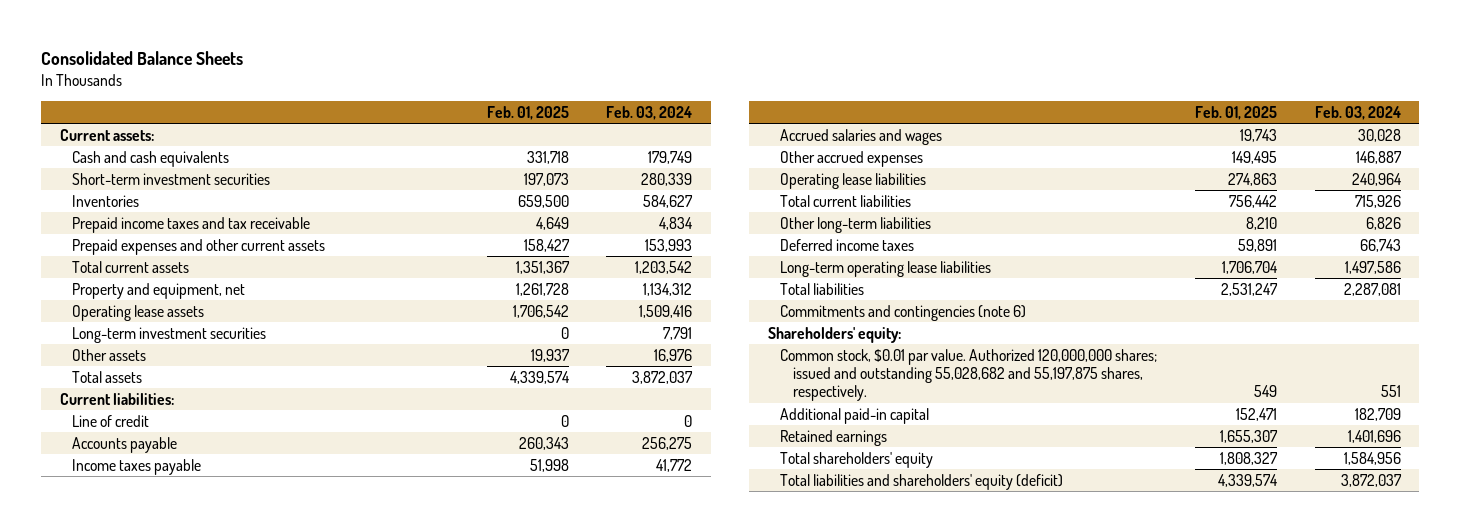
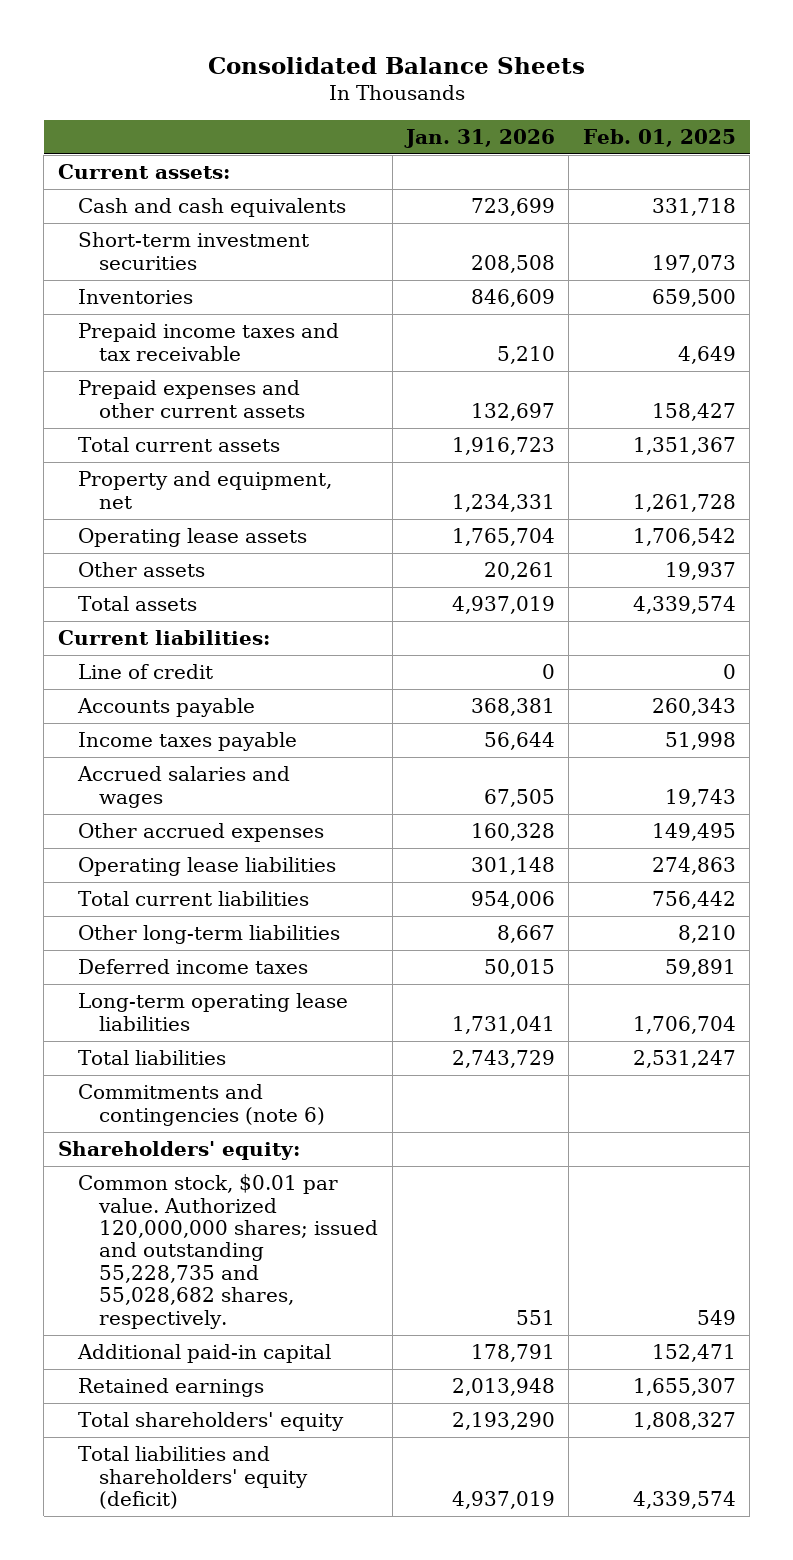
- | Feb. 01, 2025 | Feb. 03, 2024
+ | Jan. 31, 2026 | Feb. 01, 2025
- Long-term investment securities | 0 | 7,791
- Common stock, $0.01 par value. Authorized 120,000,000 shares; issued and outstanding 55,028,682 and 55,197,875 shares, respectively. | 549 | 551
+ Common stock, $0.01 par value. Authorized 120,000,000 shares; issued and outstanding 55,228,735 and 55,028,682 shares, respectively. | 551 | 549

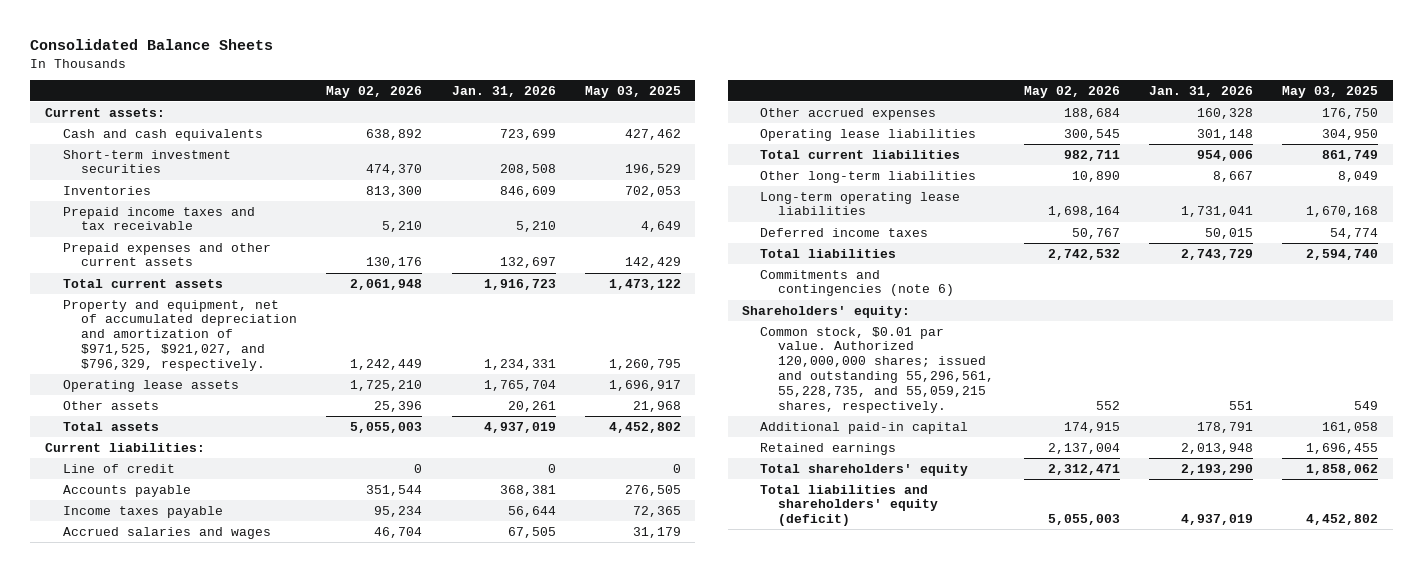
- | Jan. 31, 2026 | Feb. 01, 2025
+ | May 02, 2026 | Jan. 31, 2026 | May 03, 2025
- Property and equipment, net | 1,234,331 | 1,261,728
+ Property and equipment, net of accumulated depreciation and amortization of $971,525, $921,027, and $796,329, respectively. | 1,242,449 | 1,234,331 | 1,260,795
moved down: Deferred income taxes | 50,767 | 50,015 | 54,774
- Common stock, $0.01 par value. Authorized 120,000,000 shares; issued and outstanding 55,228,735 and 55,028,682 shares, respectively. | 551 | 549
+ Common stock, $0.01 par value. Authorized 120,000,000 shares; issued and outstanding 55,296,561, 55,228,735, and 55,059,215 shares, respectively. | 552 | 551 | 549

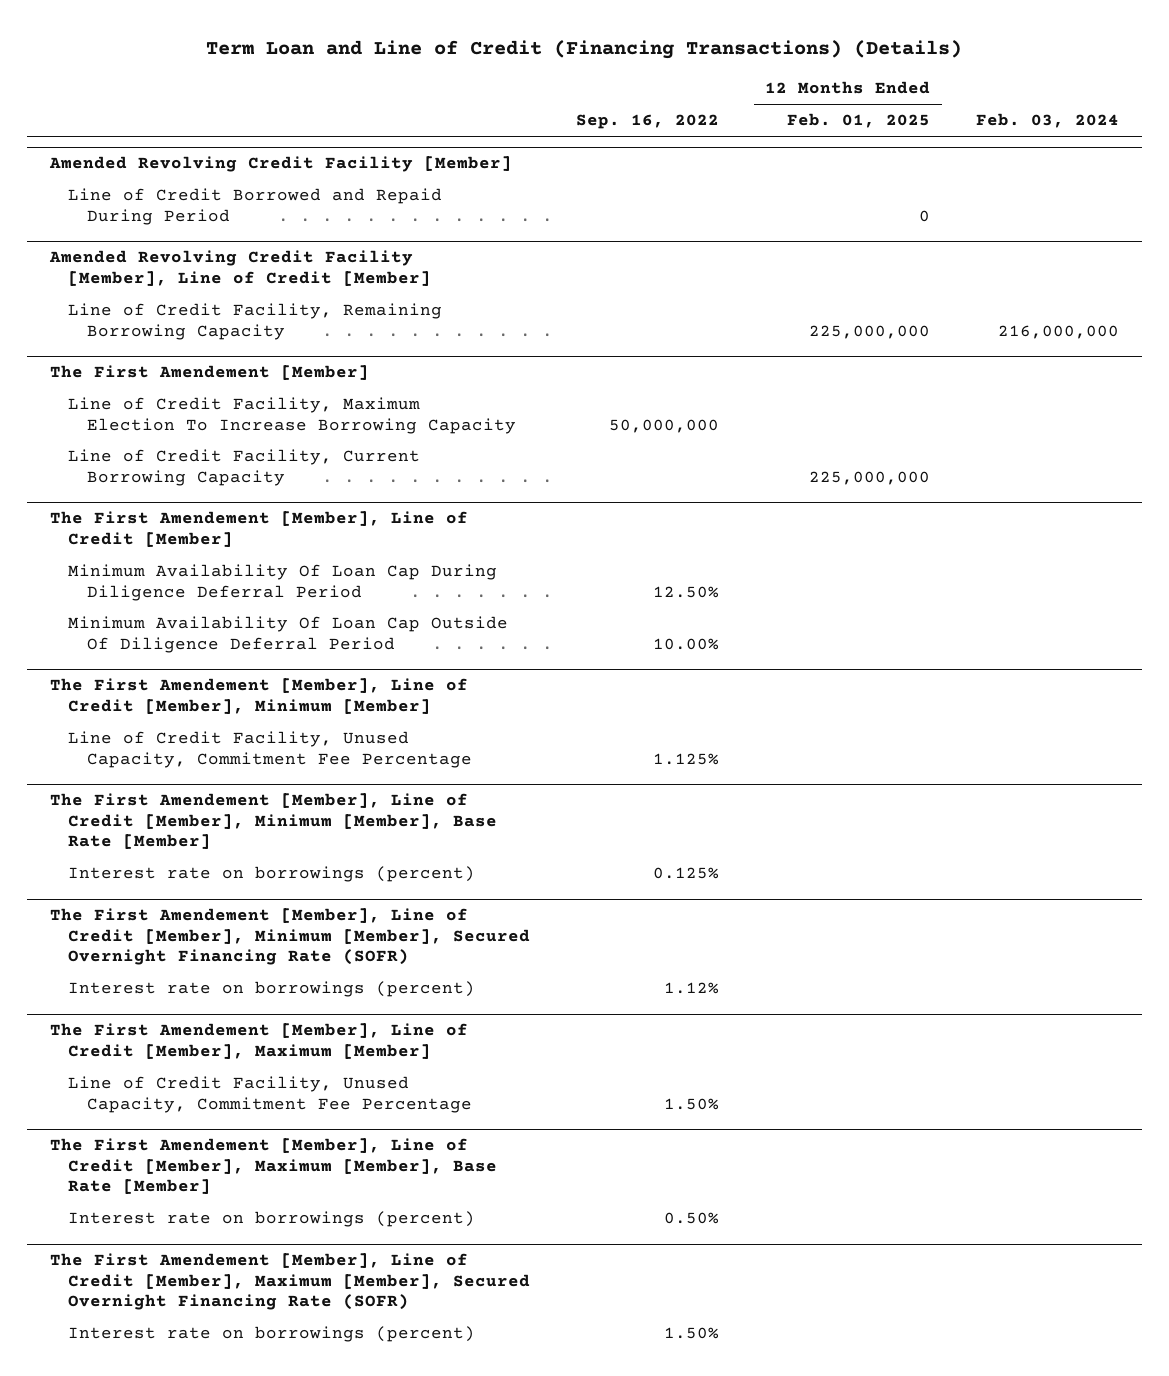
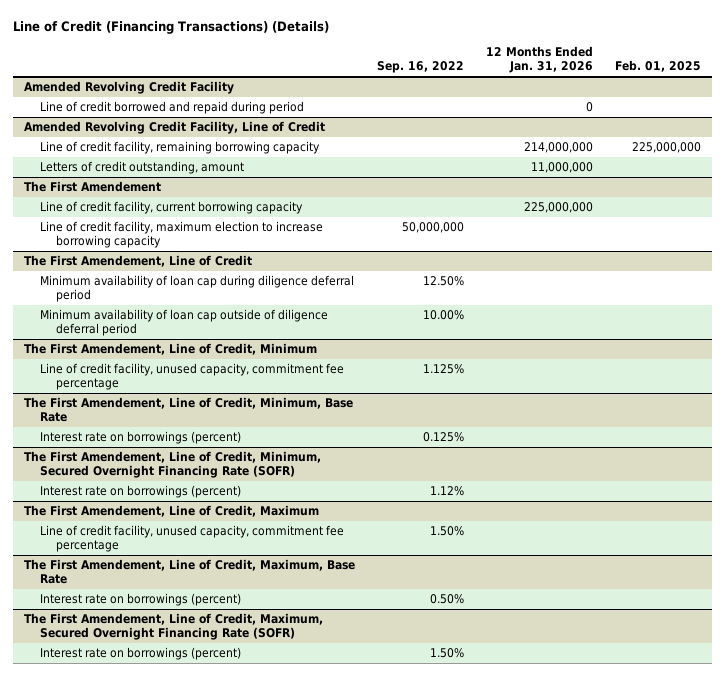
- Term Loan and Line of Credit (Financing Transactions) (Details)
+ Line of Credit (Financing Transactions) (Details)
- | Sep. 16, 2022 | 12 Months Ended Feb. 01, 2025 | Feb. 03, 2024
+ | Sep. 16, 2022 | 12 Months Ended Jan. 31, 2026 | Feb. 01, 2025
- Amended Revolving Credit Facility [Member]
- Line of Credit Borrowed and Repaid During Period | | 0 |
- Amended Revolving Credit Facility [Member], Line of Credit [Member]
- Line of Credit Facility, Remaining Borrowing Capacity | | 225,000,000 | 216,000,000
- The First Amendement [Member]
- Line of Credit Facility, Maximum Election To Increase Borrowing Capacity | 50,000,000 | |
- Line of Credit Facility, Current Borrowing Capacity | | 225,000,000 |
- The First Amendement [Member], Line of Credit [Member]
- Minimum Availability Of Loan Cap During Diligence Deferral Period | 12.50% | |
- Minimum Availability Of Loan Cap Outside Of Diligence Deferral Period | 10.00% | |
- The First Amendement [Member], Line of Credit [Member], Minimum [Member]
- Line of Credit Facility, Unused Capacity, Commitment Fee Percentage | 1.125% | |
- The First Amendement [Member], Line of Credit [Member], Minimum [Member], Base Rate [Member]
+ Amended Revolving Credit Facility
+ Line of credit borrowed and repaid during period | | 0 |
+ Amended Revolving Credit Facility, Line of Credit
+ Line of credit facility, remaining borrowing capacity | | 214,000,000 | 225,000,000
+ Letters of credit outstanding, amount | | 11,000,000 |
+ The First Amendement
+ Line of credit facility, current borrowing capacity | | 225,000,000 |
+ Line of credit facility, maximum election to increase borrowing capacity | 50,000,000 | |
+ The First Amendement, Line of Credit
+ Minimum availability of loan cap during diligence deferral period | 12.50% | |
+ Minimum availability of loan cap outside of diligence deferral period | 10.00% | |
+ The First Amendement, Line of Credit, Minimum
+ Line of credit facility, unused capacity, commitment fee percentage | 1.125% | |
+ The First Amendement, Line of Credit, Minimum, Base Rate
- The First Amendement [Member], Line of Credit [Member], Minimum [Member], Secured Overnight Financing Rate (SOFR)
+ The First Amendement, Line of Credit, Minimum, Secured Overnight Financing Rate (SOFR)
- The First Amendement [Member], Line of Credit [Member], Maximum [Member]
- Line of Credit Facility, Unused Capacity, Commitment Fee Percentage | 1.50% | |
- The First Amendement [Member], Line of Credit [Member], Maximum [Member], Base Rate [Member]
+ The First Amendement, Line of Credit, Maximum
+ Line of credit facility, unused capacity, commitment fee percentage | 1.50% | |
+ The First Amendement, Line of Credit, Maximum, Base Rate
- The First Amendement [Member], Line of Credit [Member], Maximum [Member], Secured Overnight Financing Rate (SOFR)
+ The First Amendement, Line of Credit, Maximum, Secured Overnight Financing Rate (SOFR)

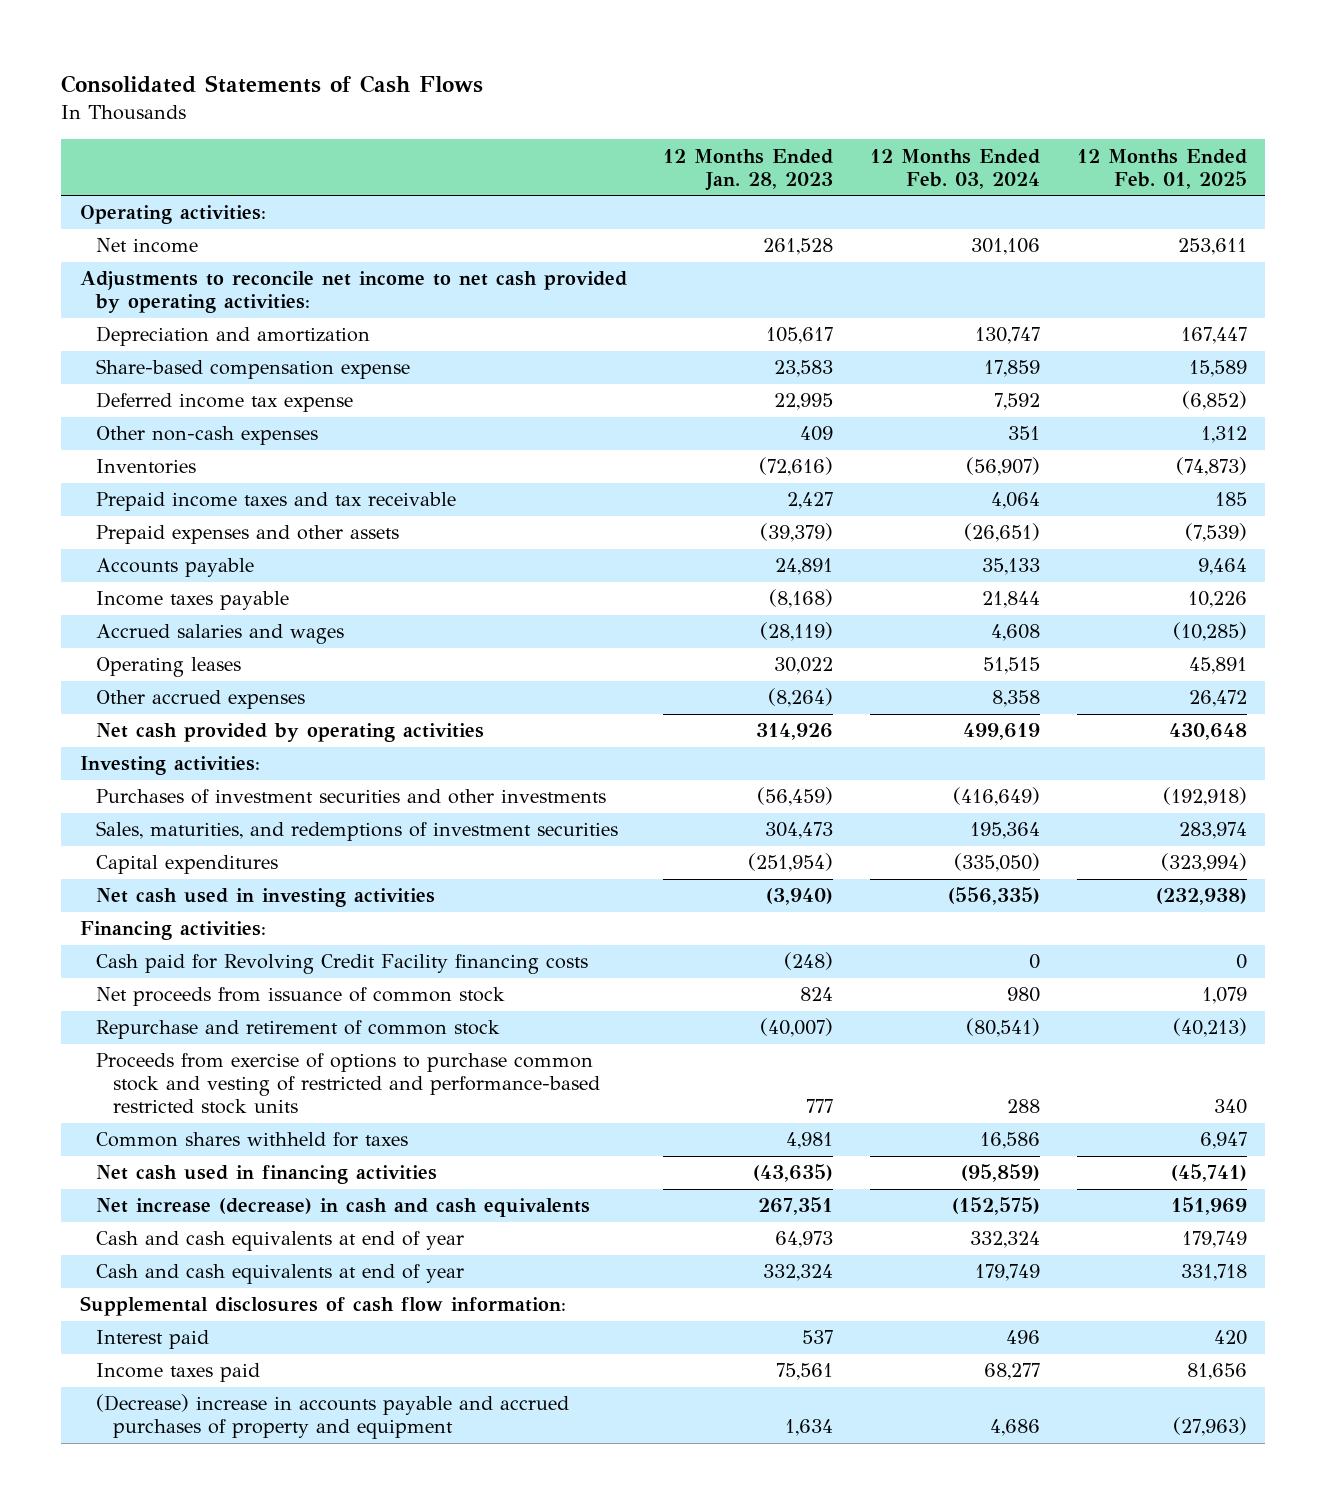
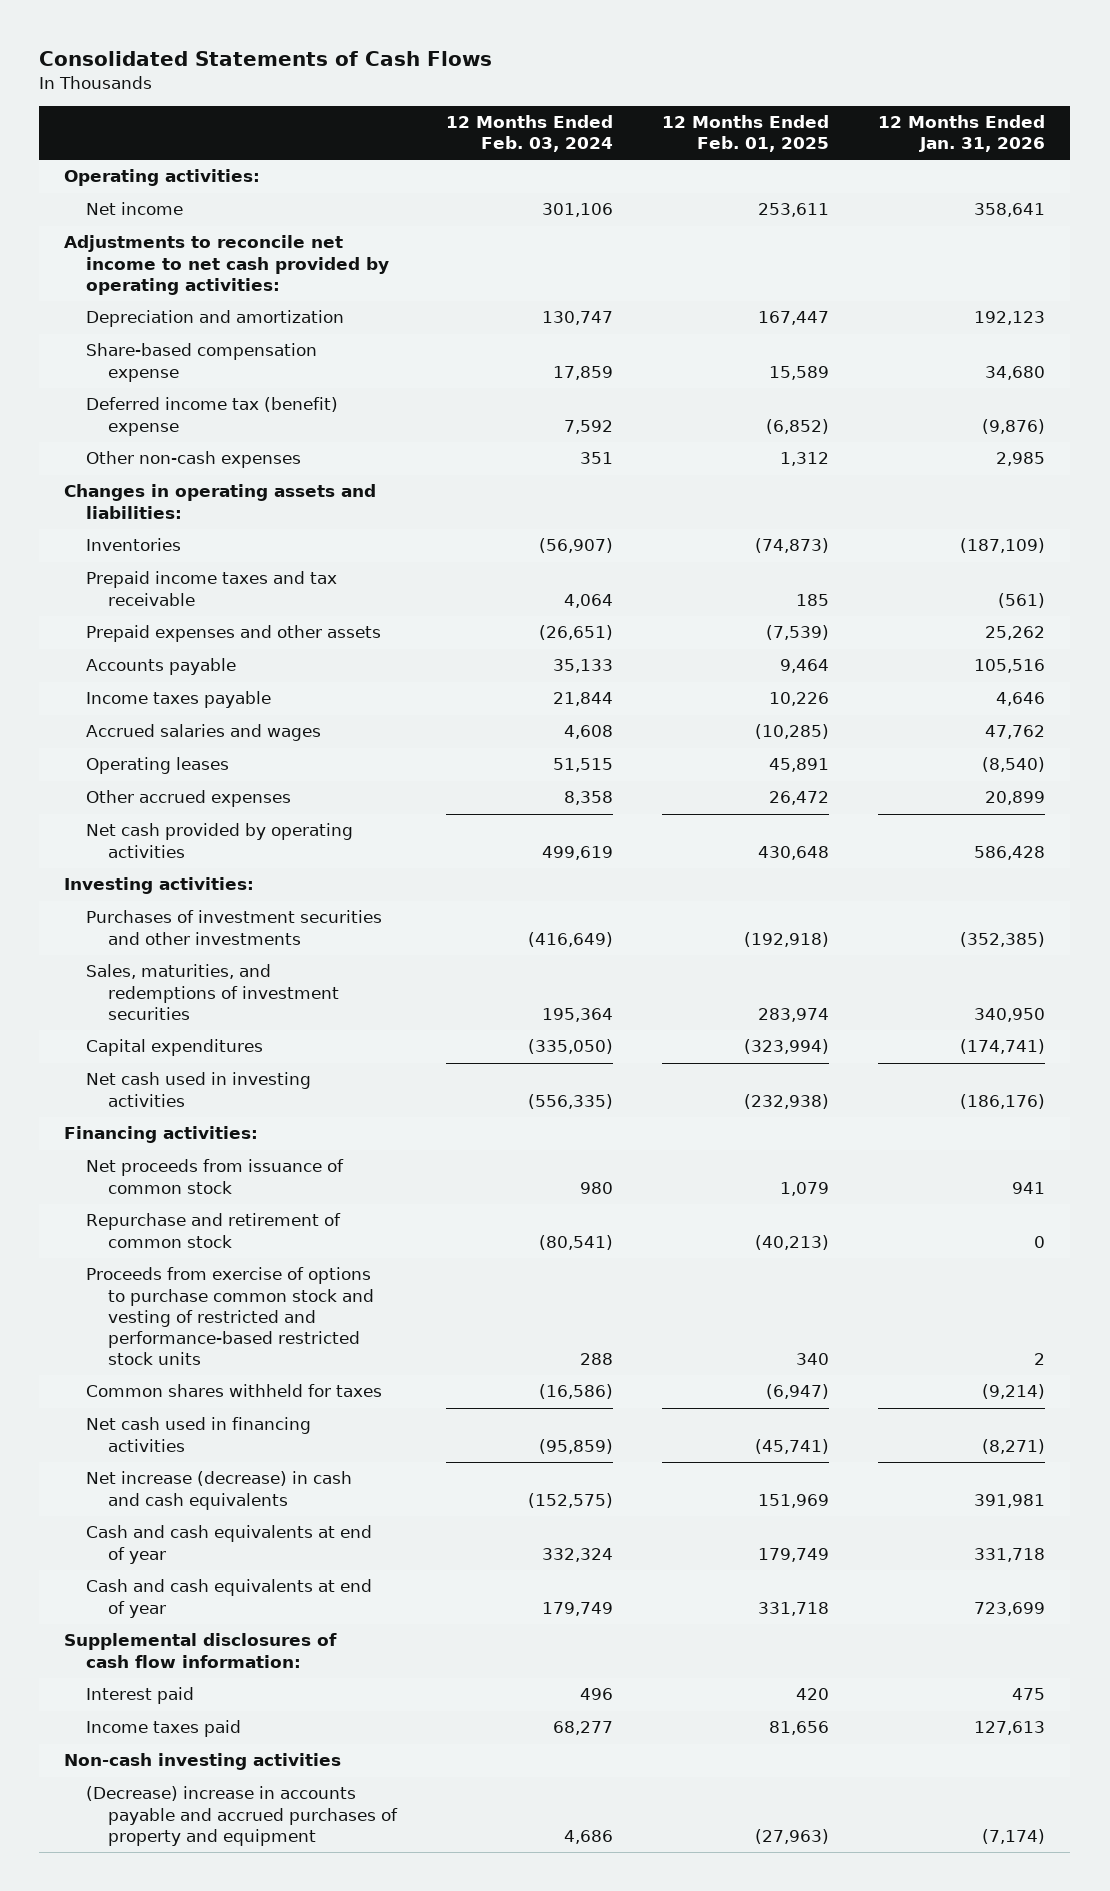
- | 12 Months Ended Jan. 28, 2023 | 12 Months Ended Feb. 03, 2024 | 12 Months Ended Feb. 01, 2025
+ | 12 Months Ended Feb. 03, 2024 | 12 Months Ended Feb. 01, 2025 | 12 Months Ended Jan. 31, 2026
- Deferred income tax expense | 22,995 | 7,592 | (6,852)
+ Deferred income tax (benefit) expense | 7,592 | (6,852) | (9,876)
+ Changes in operating assets and liabilities:
- Cash paid for Revolving Credit Facility financing costs | (248) | 0 | 0
- Common shares withheld for taxes | 4,981 | 16,586 | 6,947
+ Common shares withheld for taxes | (16,586) | (6,947) | (9,214)
+ Non-cash investing activities

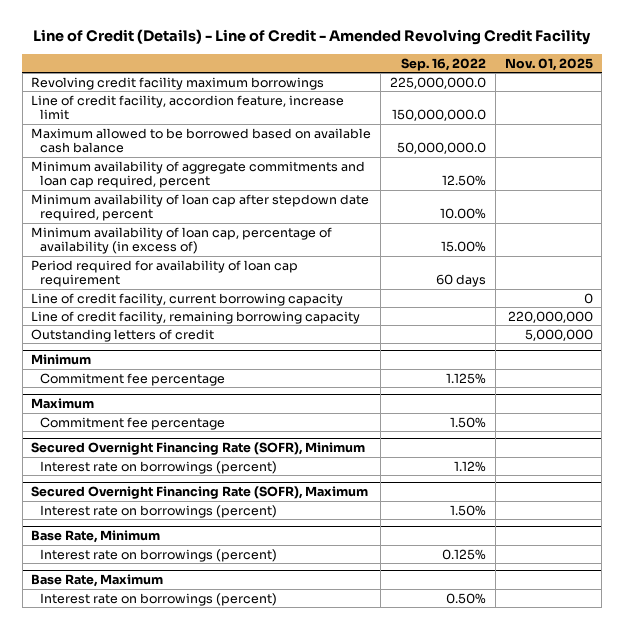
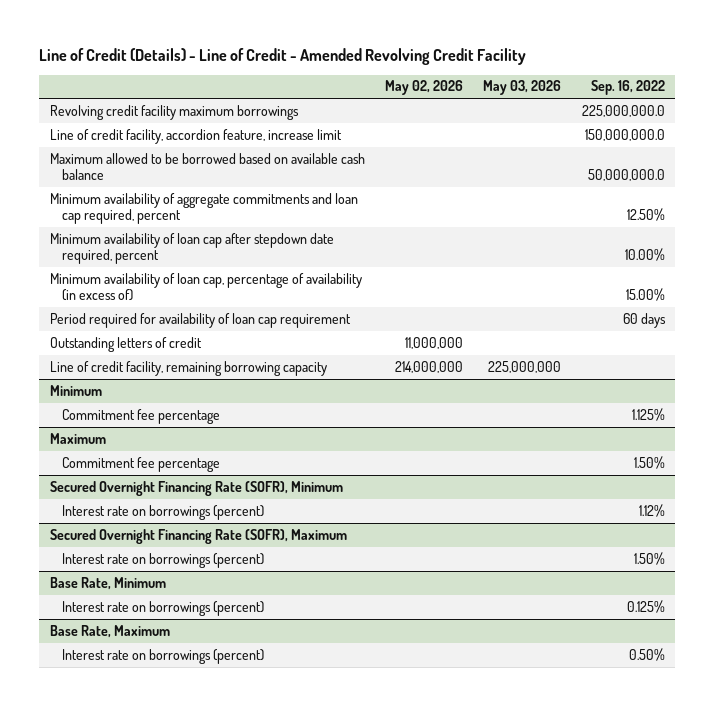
- | Sep. 16, 2022 | Nov. 01, 2025
+ | May 02, 2026 | May 03, 2026 | Sep. 16, 2022
- Line of credit facility, current borrowing capacity | | 0
moved down: Line of credit facility, remaining borrowing capacity | 214,000,000 | 225,000,000 |

